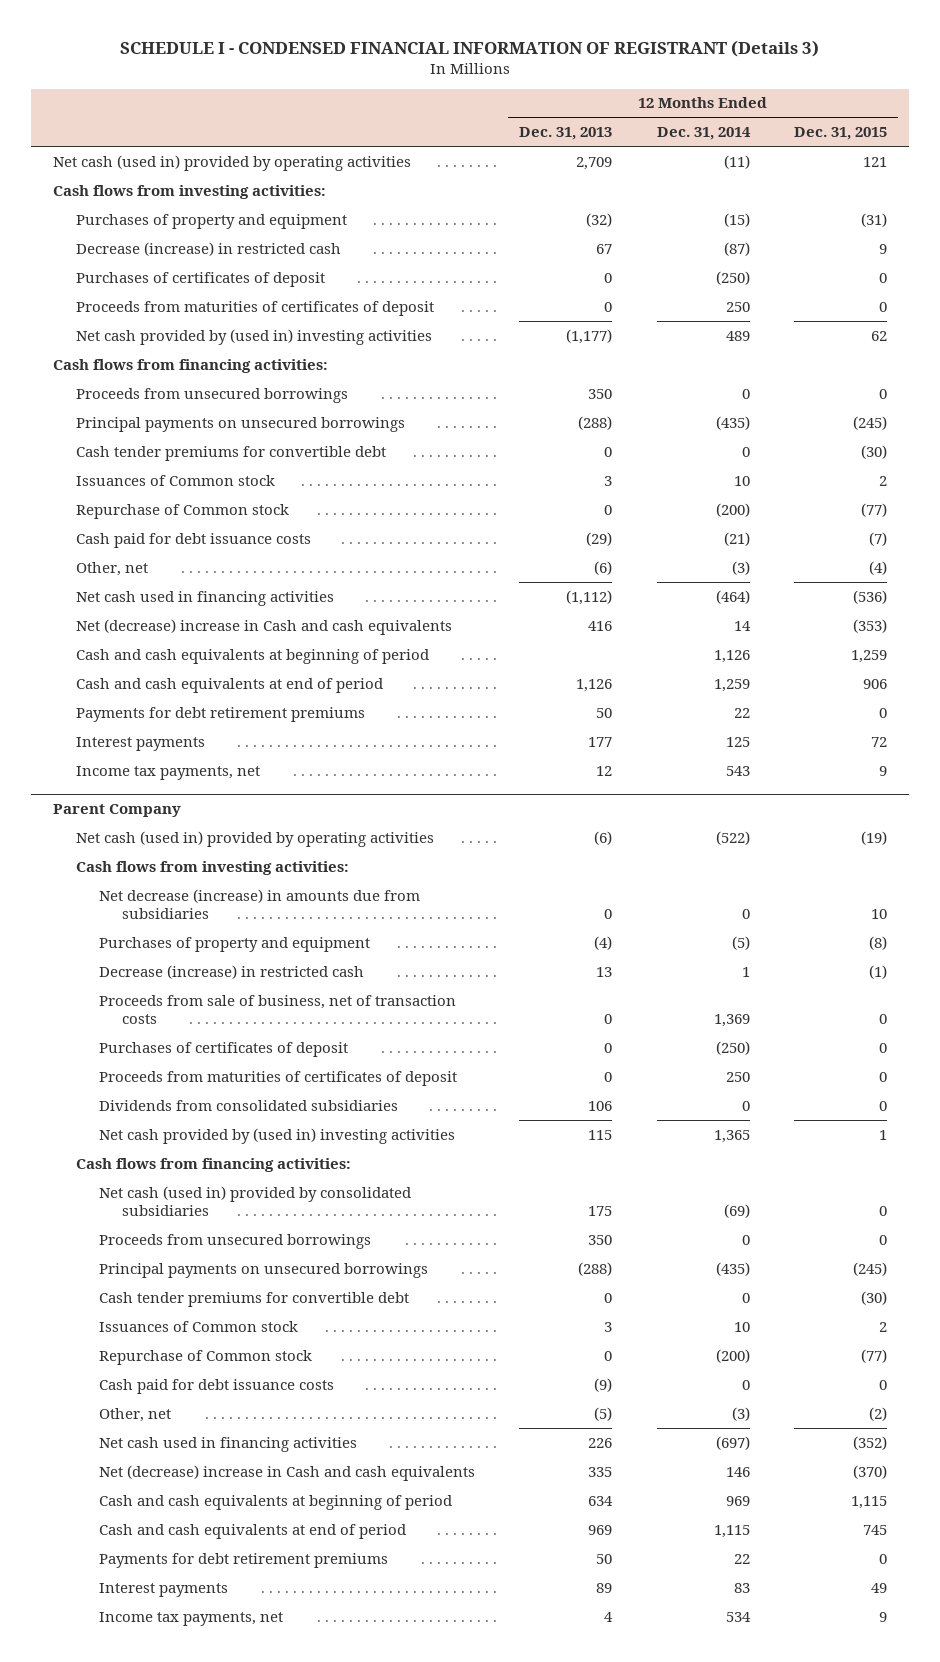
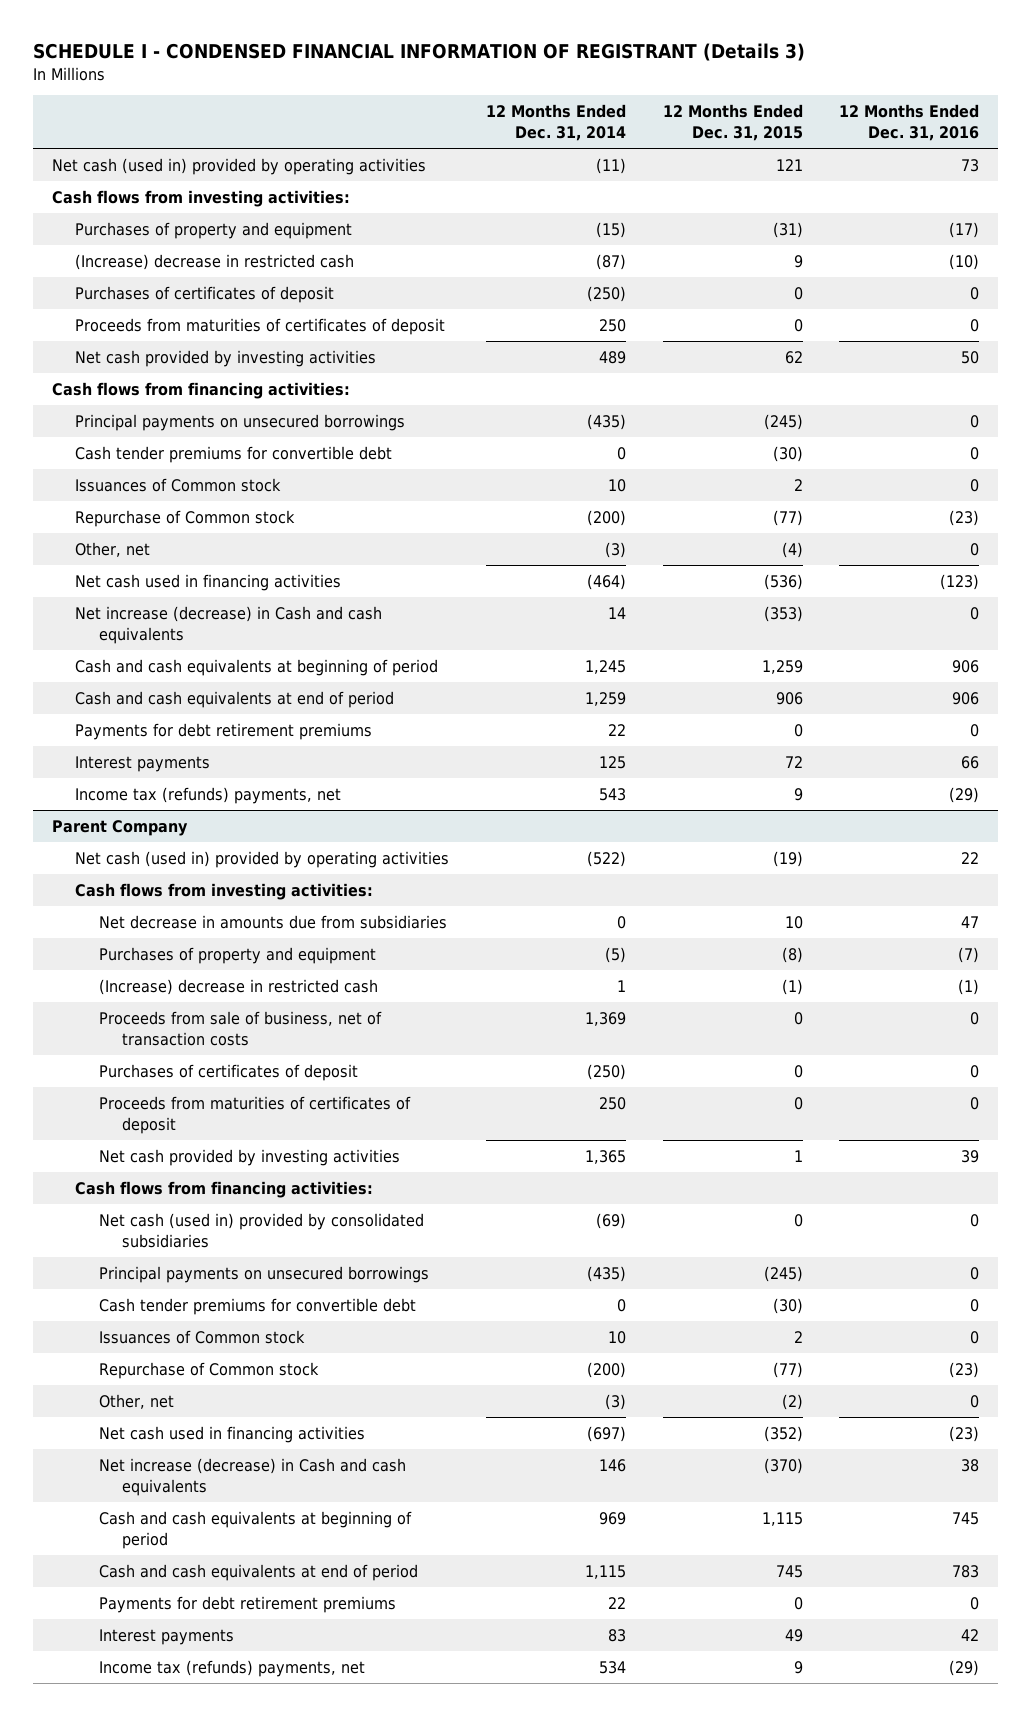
- | 12 Months Ended Dec. 31, 2013 | 12 Months Ended Dec. 31, 2014 | 12 Months Ended Dec. 31, 2015
+ | 12 Months Ended Dec. 31, 2014 | 12 Months Ended Dec. 31, 2015 | 12 Months Ended Dec. 31, 2016
- Decrease (increase) in restricted cash | 67 | (87) | 9
+ (Increase) decrease in restricted cash | (87) | 9 | (10)
- Net cash provided by (used in) investing activities | (1,177) | 489 | 62
+ Net cash provided by investing activities | 489 | 62 | 50
- Proceeds from unsecured borrowings | 350 | 0 | 0
- Cash paid for debt issuance costs | (29) | (21) | (7)
- Net (decrease) increase in Cash and cash equivalents | 416 | 14 | (353)
- Cash and cash equivalents at beginning of period | | 1,126 | 1,259
+ Net increase (decrease) in Cash and cash equivalents | 14 | (353) | 0
+ Cash and cash equivalents at beginning of period | 1,245 | 1,259 | 906
- Income tax payments, net | 12 | 543 | 9
+ Income tax (refunds) payments, net | 543 | 9 | (29)
@ Parent Company
- Net decrease (increase) in amounts due from subsidiaries | 0 | 0 | 10
+ Net decrease in amounts due from subsidiaries | 0 | 10 | 47
- Decrease (increase) in restricted cash | 13 | 1 | (1)
+ (Increase) decrease in restricted cash | 1 | (1) | (1)
- Dividends from consolidated subsidiaries | 106 | 0 | 0
- Net cash provided by (used in) investing activities | 115 | 1,365 | 1
+ Net cash provided by investing activities | 1,365 | 1 | 39
- Proceeds from unsecured borrowings | 350 | 0 | 0
- Cash paid for debt issuance costs | (9) | 0 | 0
- Net (decrease) increase in Cash and cash equivalents | 335 | 146 | (370)
+ Net increase (decrease) in Cash and cash equivalents | 146 | (370) | 38
- Income tax payments, net | 4 | 534 | 9
+ Income tax (refunds) payments, net | 534 | 9 | (29)

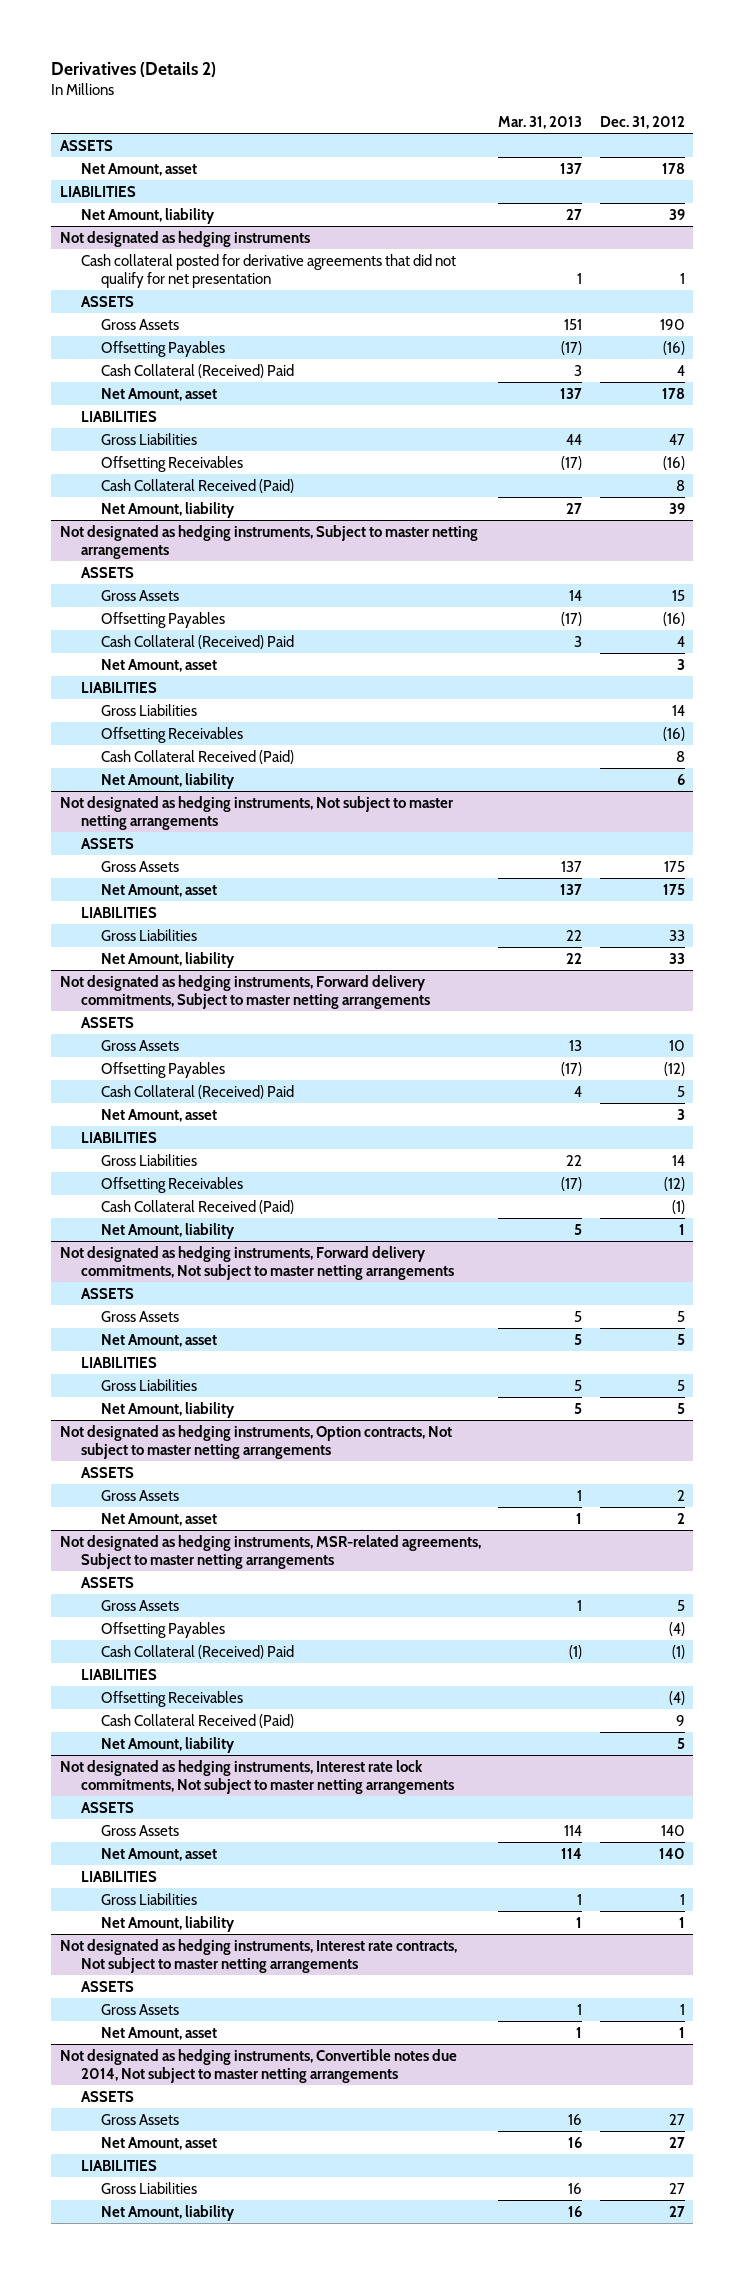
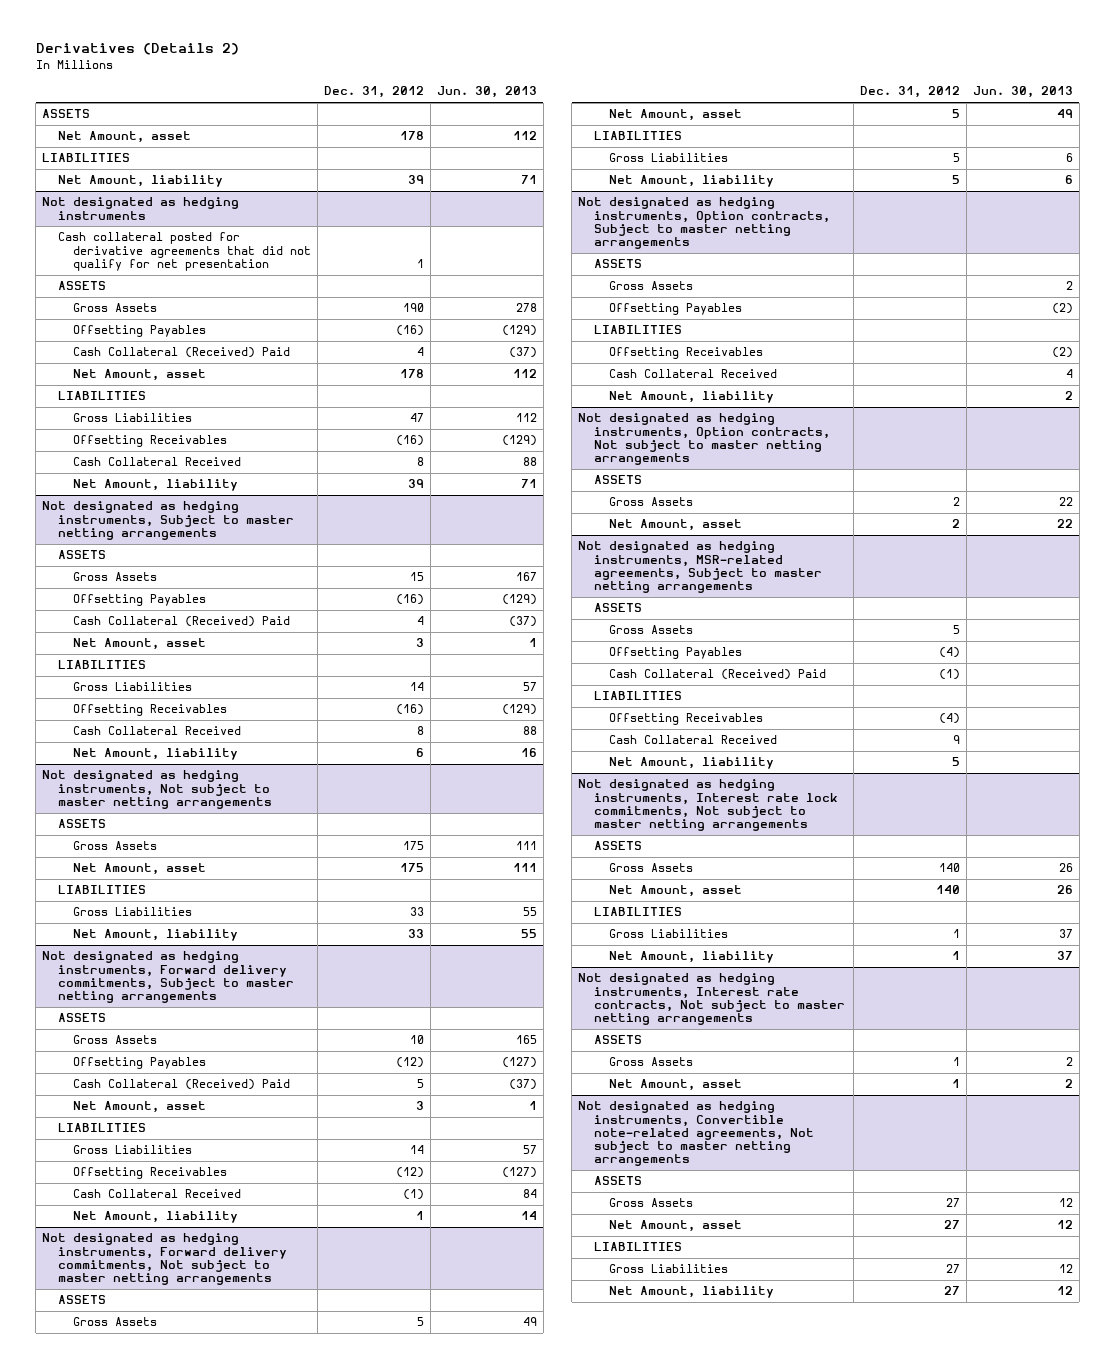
- | Mar. 31, 2013 | Dec. 31, 2012
+ | Dec. 31, 2012 | Jun. 30, 2013
@ Not designated as hedging instruments
- Cash Collateral Received (Paid) | | 8
+ Cash Collateral Received | 8 | 88
@ Not designated as hedging instruments, Subject to master netting arrangements
- Cash Collateral Received (Paid) | | 8
+ Cash Collateral Received | 8 | 88
@ Not designated as hedging instruments, Forward delivery commitments, Subject to master netting arrangements
- Cash Collateral Received (Paid) | | (1)
+ Cash Collateral Received | (1) | 84
+ Not designated as hedging instruments, Option contracts, Subject to master netting arrangements
+ ASSETS
+ Gross Assets | | 2
+ Offsetting Payables | | (2)
+ LIABILITIES
+ Offsetting Receivables | | (2)
+ Cash Collateral Received | | 4
+ Net Amount, liability | | 2
@ Not designated as hedging instruments, MSR-related agreements, Subject to master netting arrangements
- Cash Collateral Received (Paid) | | 9
+ Cash Collateral Received | 9 |
- Not designated as hedging instruments, Convertible notes due 2014, Not subject to master netting arrangements
+ Not designated as hedging instruments, Convertible note-related agreements, Not subject to master netting arrangements

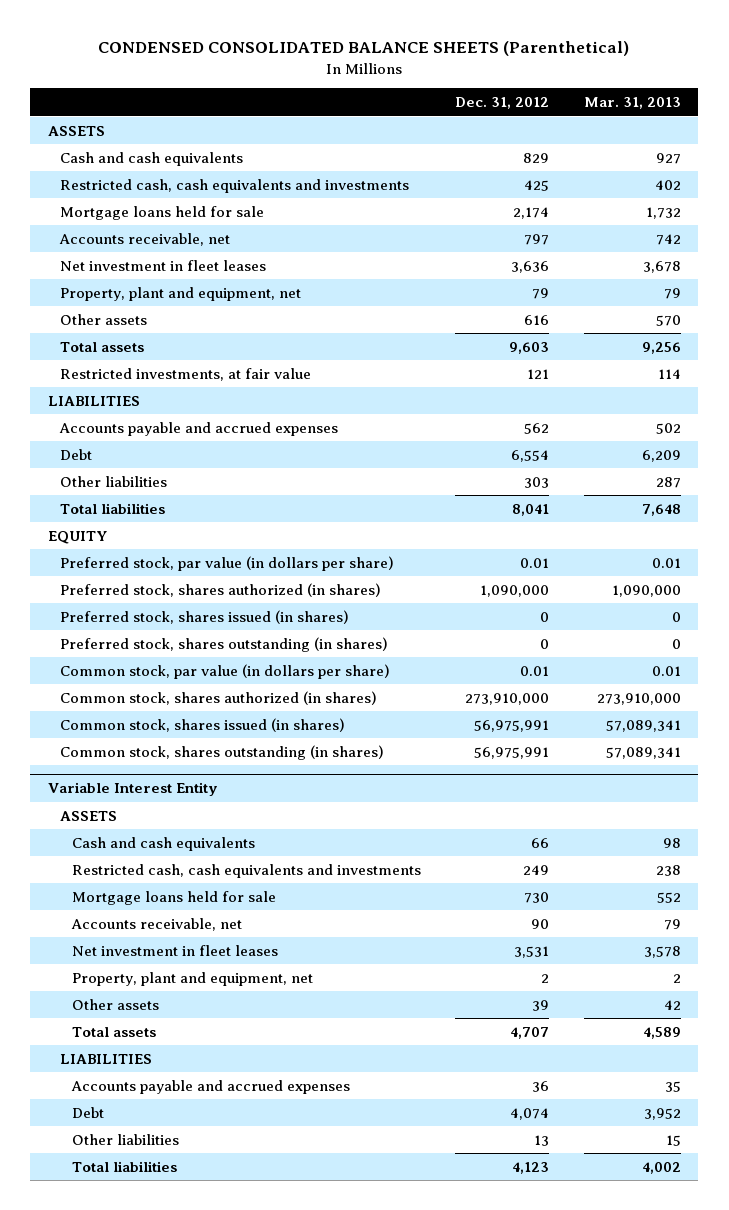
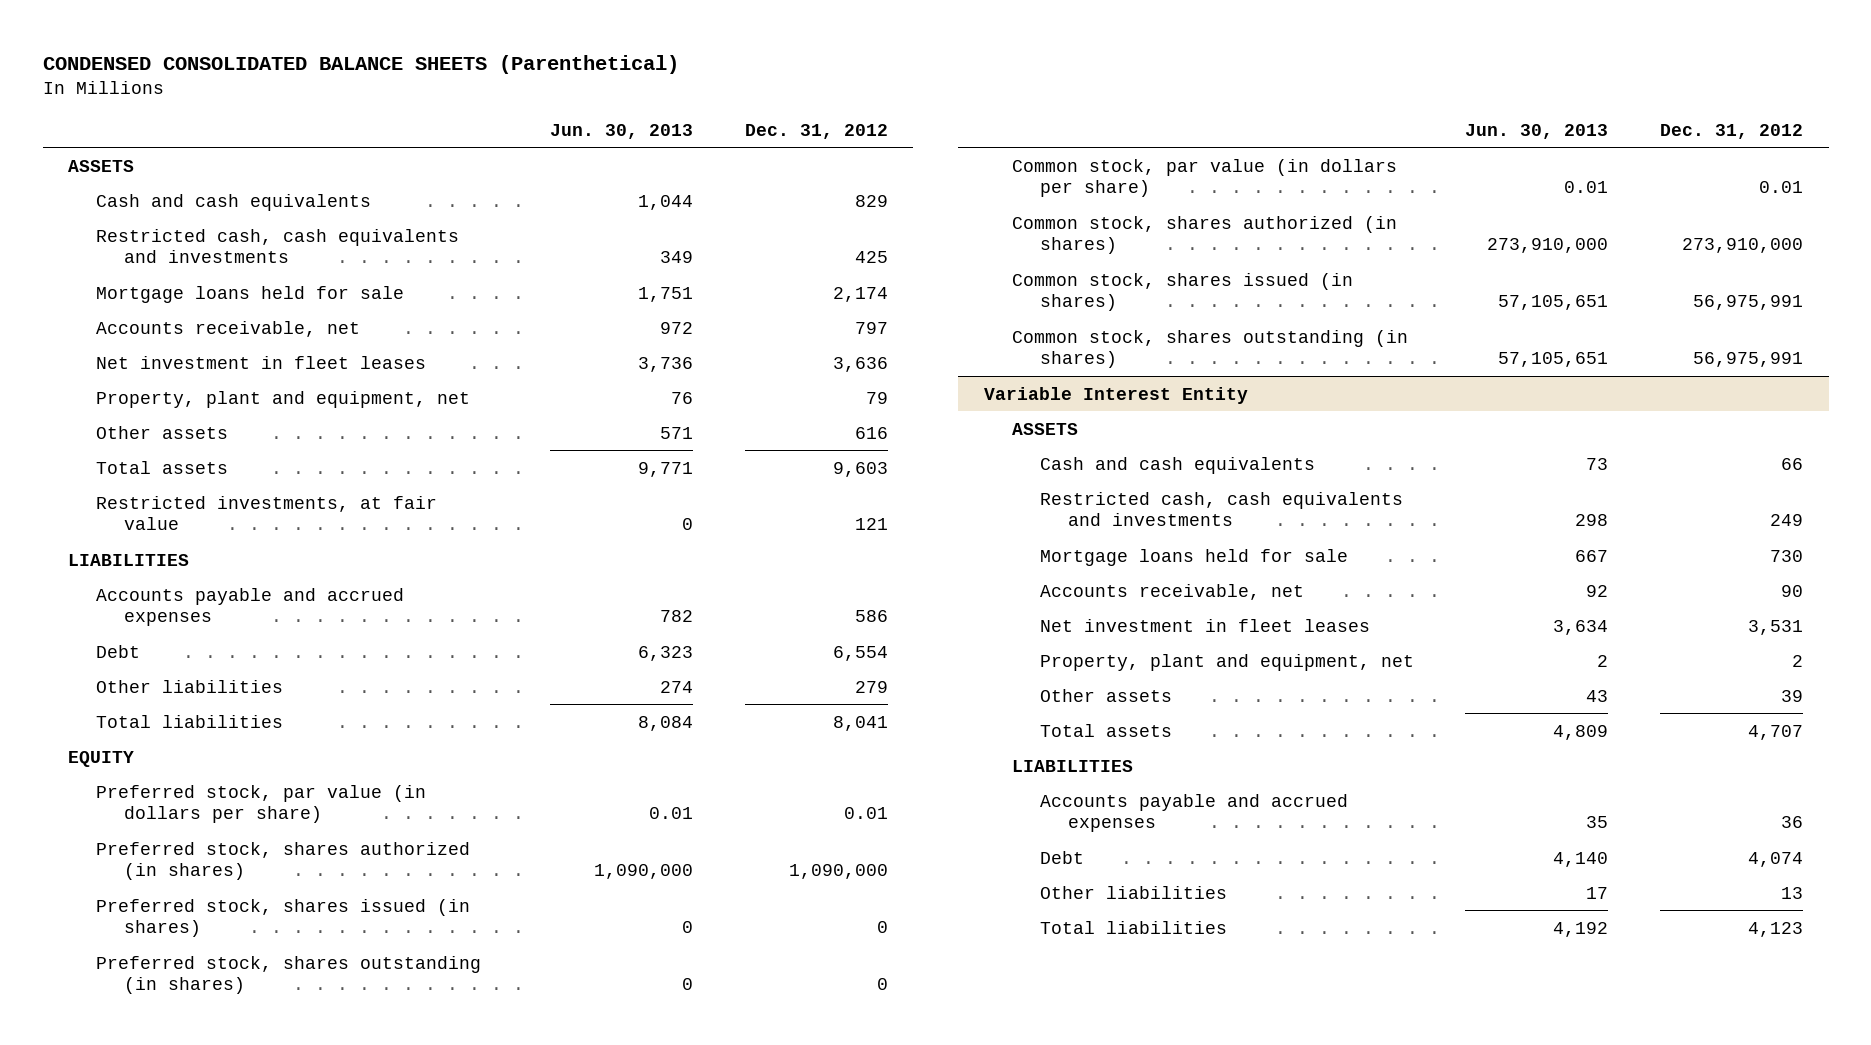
- | Dec. 31, 2012 | Mar. 31, 2013
+ | Jun. 30, 2013 | Dec. 31, 2012
- Accounts payable and accrued expenses | 562 | 502
+ Accounts payable and accrued expenses | 782 | 586
- Other liabilities | 303 | 287
+ Other liabilities | 274 | 279

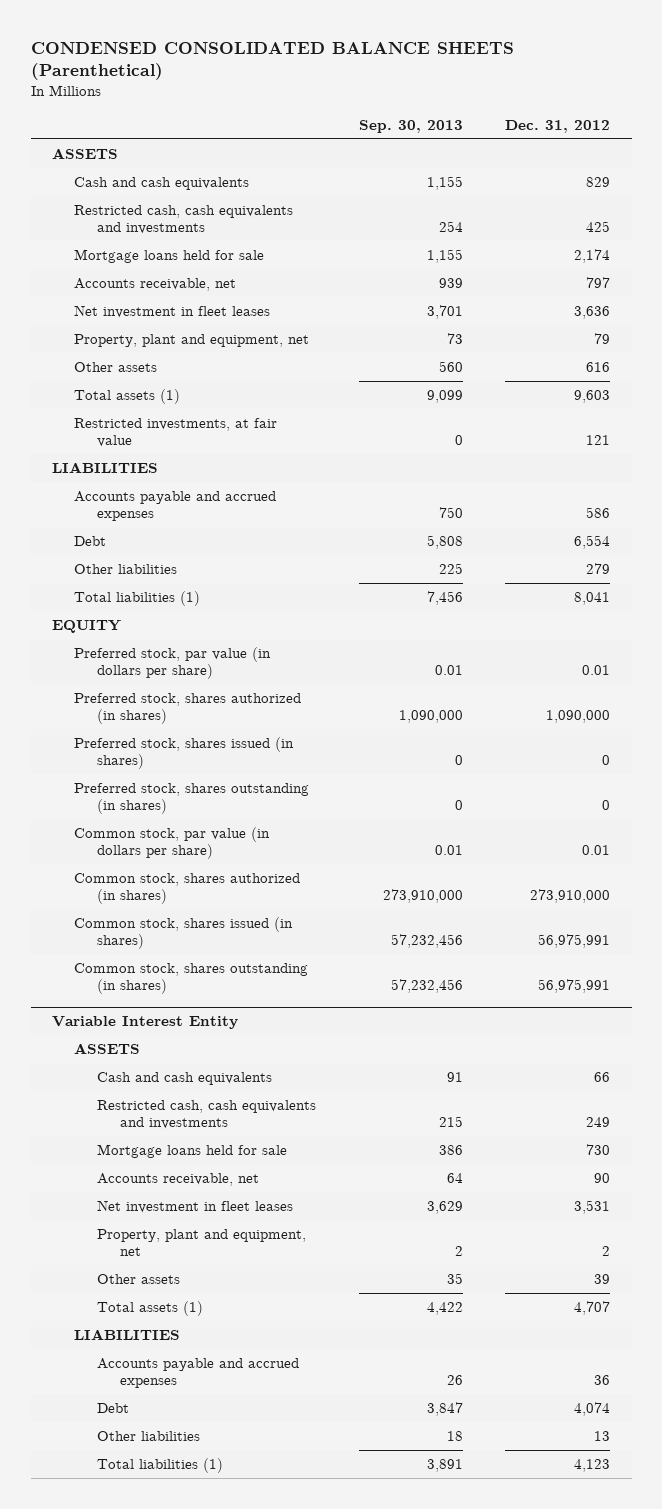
- | Jun. 30, 2013 | Dec. 31, 2012
+ | Sep. 30, 2013 | Dec. 31, 2012
- Total assets | 9,771 | 9,603
+ Total assets (1) | 9,099 | 9,603
- Total liabilities | 8,084 | 8,041
+ Total liabilities (1) | 7,456 | 8,041
@ Variable Interest Entity
- Total assets | 4,809 | 4,707
+ Total assets (1) | 4,422 | 4,707
- Total liabilities | 4,192 | 4,123
+ Total liabilities (1) | 3,891 | 4,123

